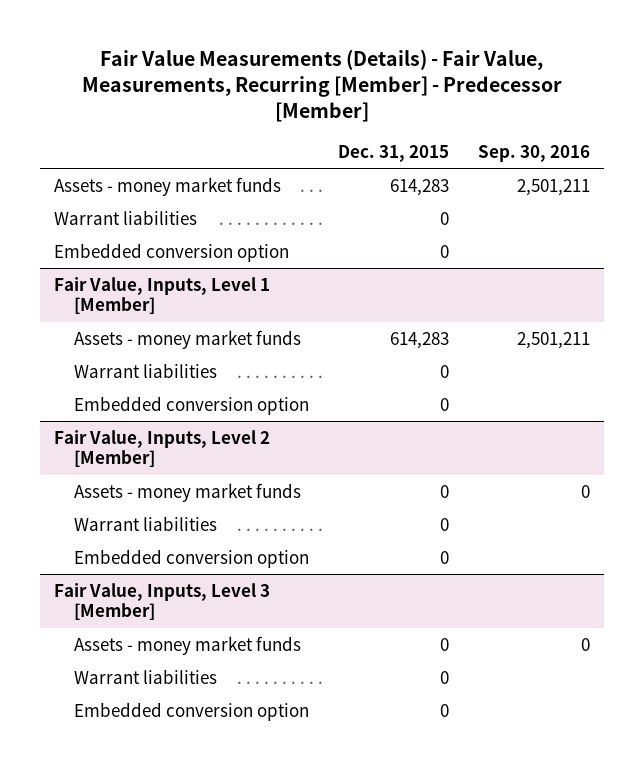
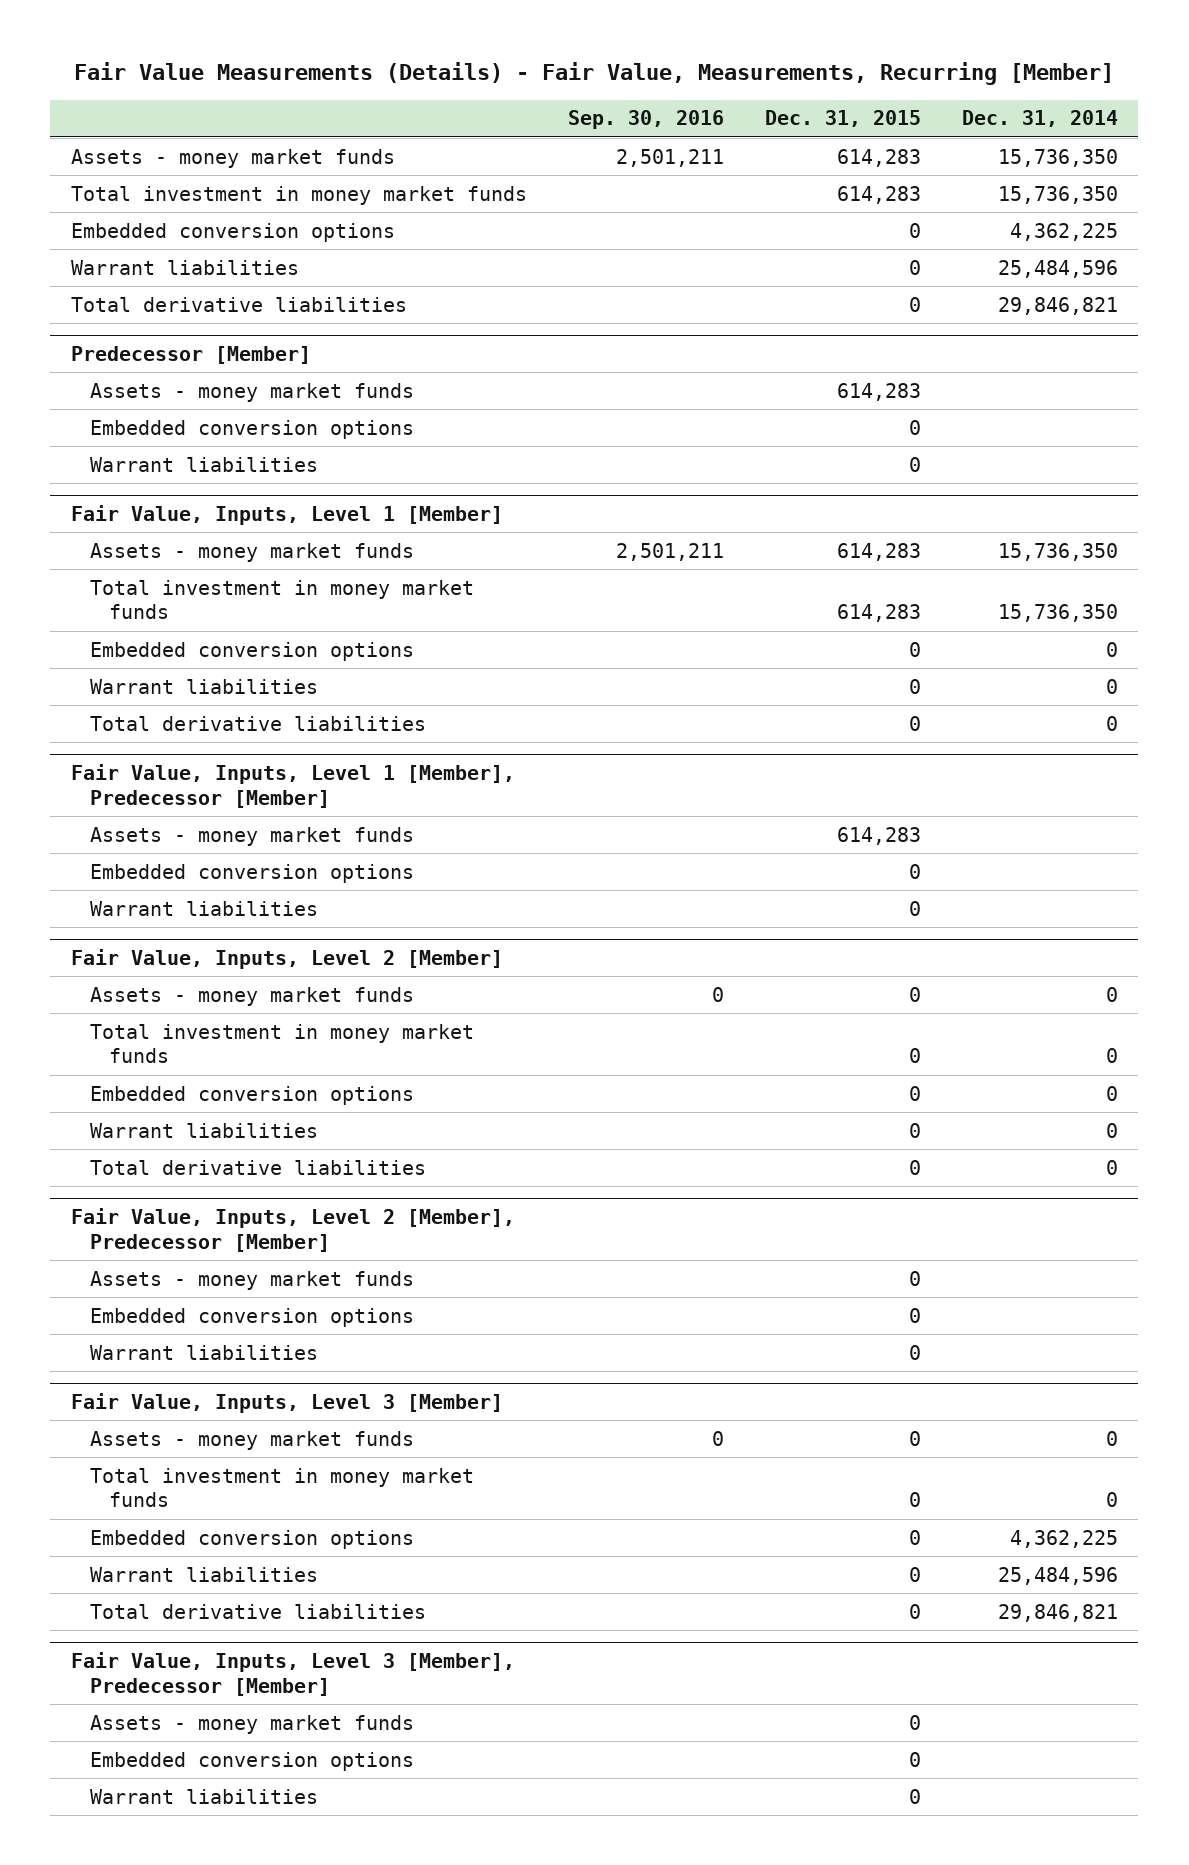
- Fair Value Measurements (Details) - Fair Value, Measurements, Recurring [Member] - Predecessor [Member]
+ Fair Value Measurements (Details) - Fair Value, Measurements, Recurring [Member]
- | Dec. 31, 2015 | Sep. 30, 2016
+ | Sep. 30, 2016 | Dec. 31, 2015 | Dec. 31, 2014
+ Total investment in money market funds | | 614,283 | 15,736,350
+ Embedded conversion options | | 0 | 4,362,225
- Embedded conversion option | 0 |
+ Total derivative liabilities | | 0 | 29,846,821
+ Predecessor [Member]
+ Assets - money market funds | | 614,283 |
+ Embedded conversion options | | 0 |
+ Warrant liabilities | | 0 |
@ Fair Value, Inputs, Level 1 [Member]
+ Total investment in money market funds | | 614,283 | 15,736,350
+ Embedded conversion options | | 0 | 0
- Embedded conversion option | 0 |
+ Total derivative liabilities | | 0 | 0
+ Fair Value, Inputs, Level 1 [Member], Predecessor [Member]
+ Assets - money market funds | | 614,283 |
+ Embedded conversion options | | 0 |
+ Warrant liabilities | | 0 |
@ Fair Value, Inputs, Level 2 [Member]
+ Total investment in money market funds | | 0 | 0
+ Embedded conversion options | | 0 | 0
- Embedded conversion option | 0 |
+ Total derivative liabilities | | 0 | 0
+ Fair Value, Inputs, Level 2 [Member], Predecessor [Member]
+ Assets - money market funds | | 0 |
+ Embedded conversion options | | 0 |
+ Warrant liabilities | | 0 |
@ Fair Value, Inputs, Level 3 [Member]
+ Total investment in money market funds | | 0 | 0
+ Embedded conversion options | | 0 | 4,362,225
- Embedded conversion option | 0 |
+ Total derivative liabilities | | 0 | 29,846,821
+ Fair Value, Inputs, Level 3 [Member], Predecessor [Member]
+ Assets - money market funds | | 0 |
+ Embedded conversion options | | 0 |
+ Warrant liabilities | | 0 |

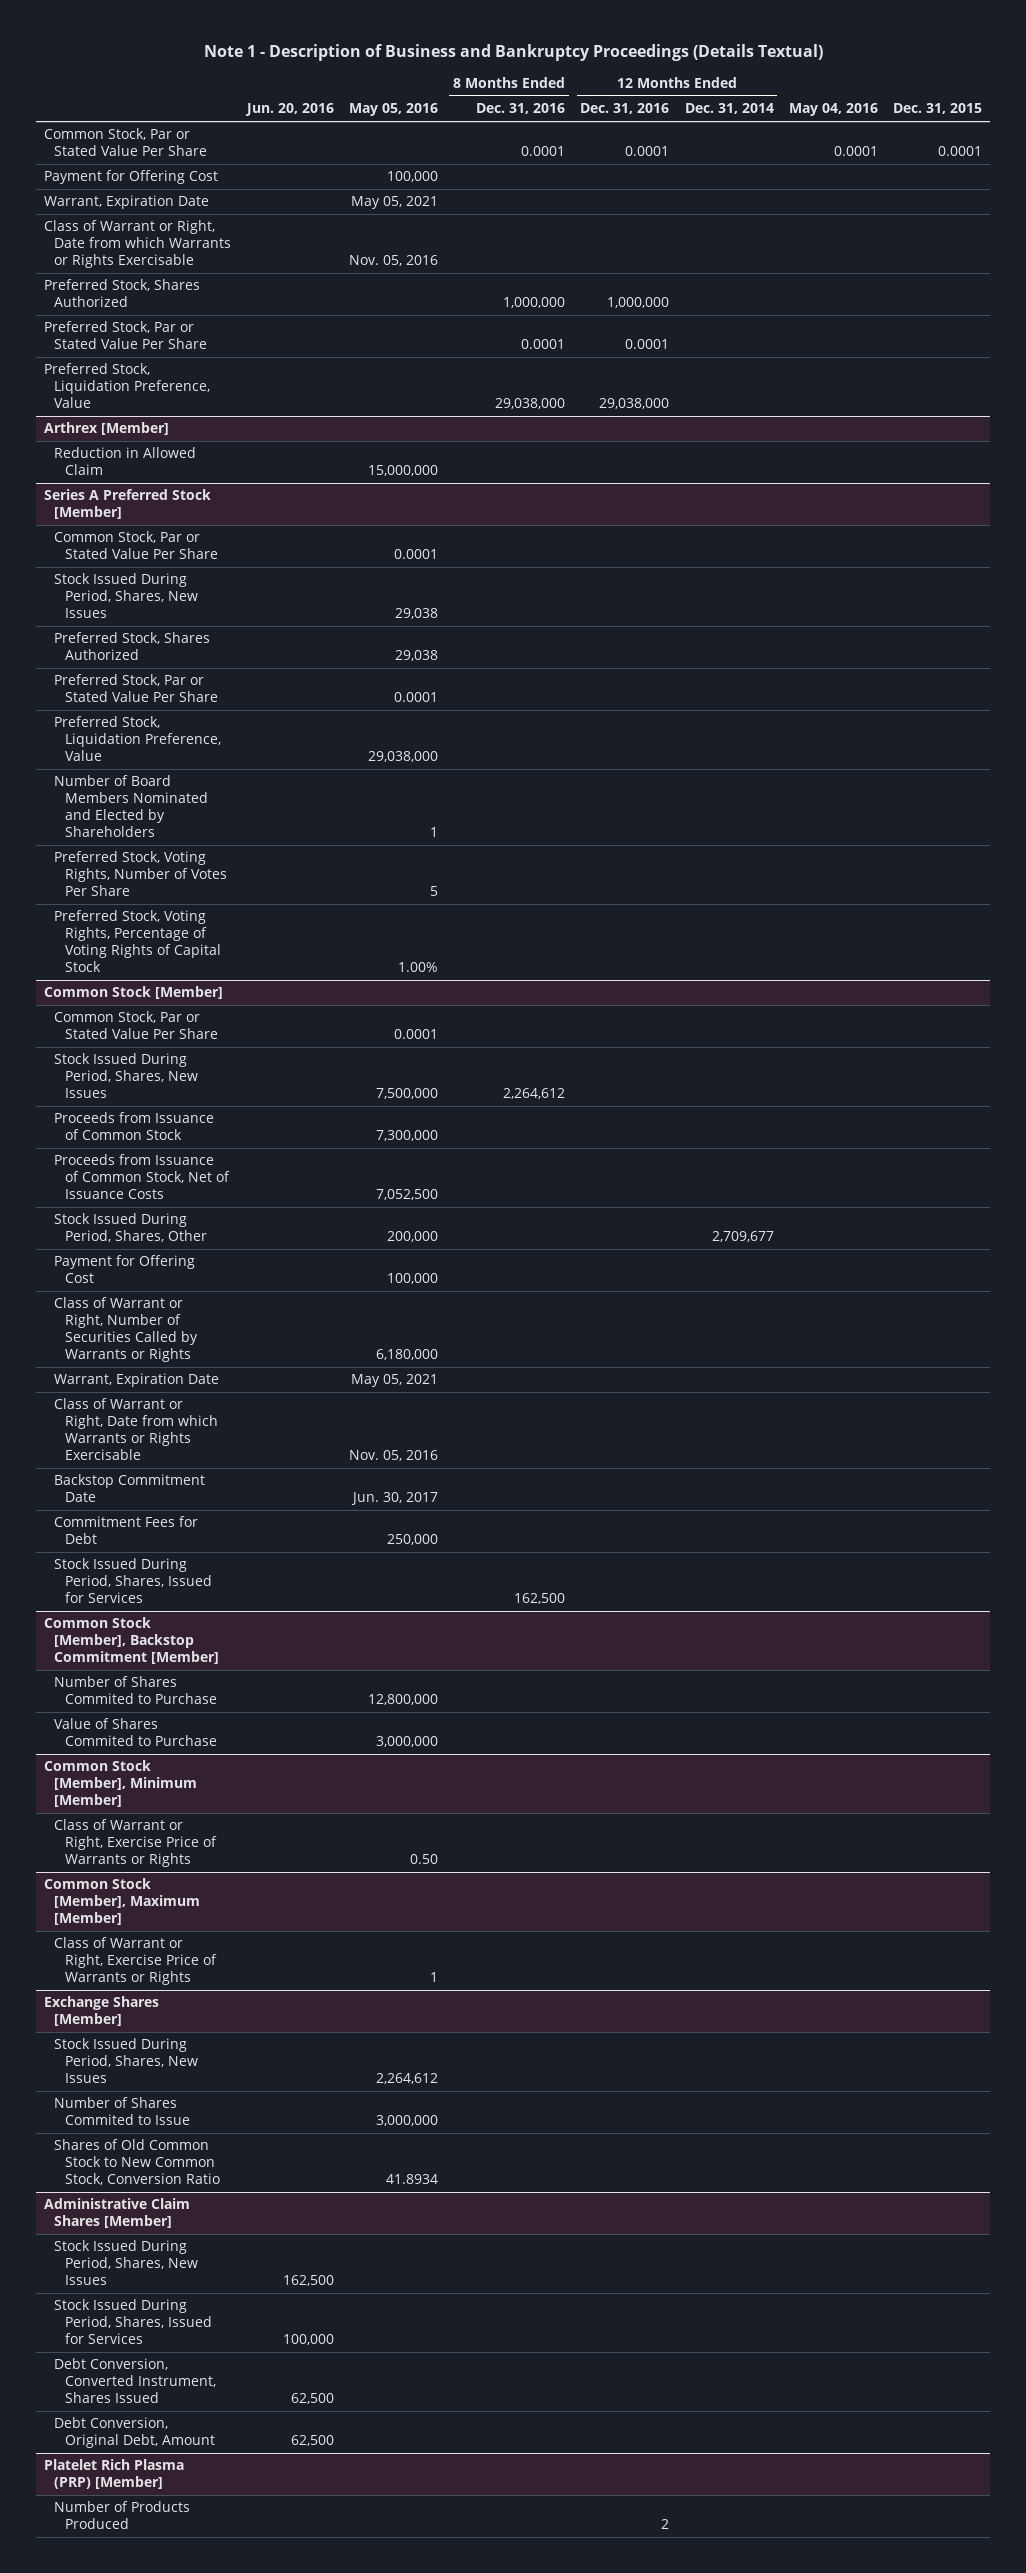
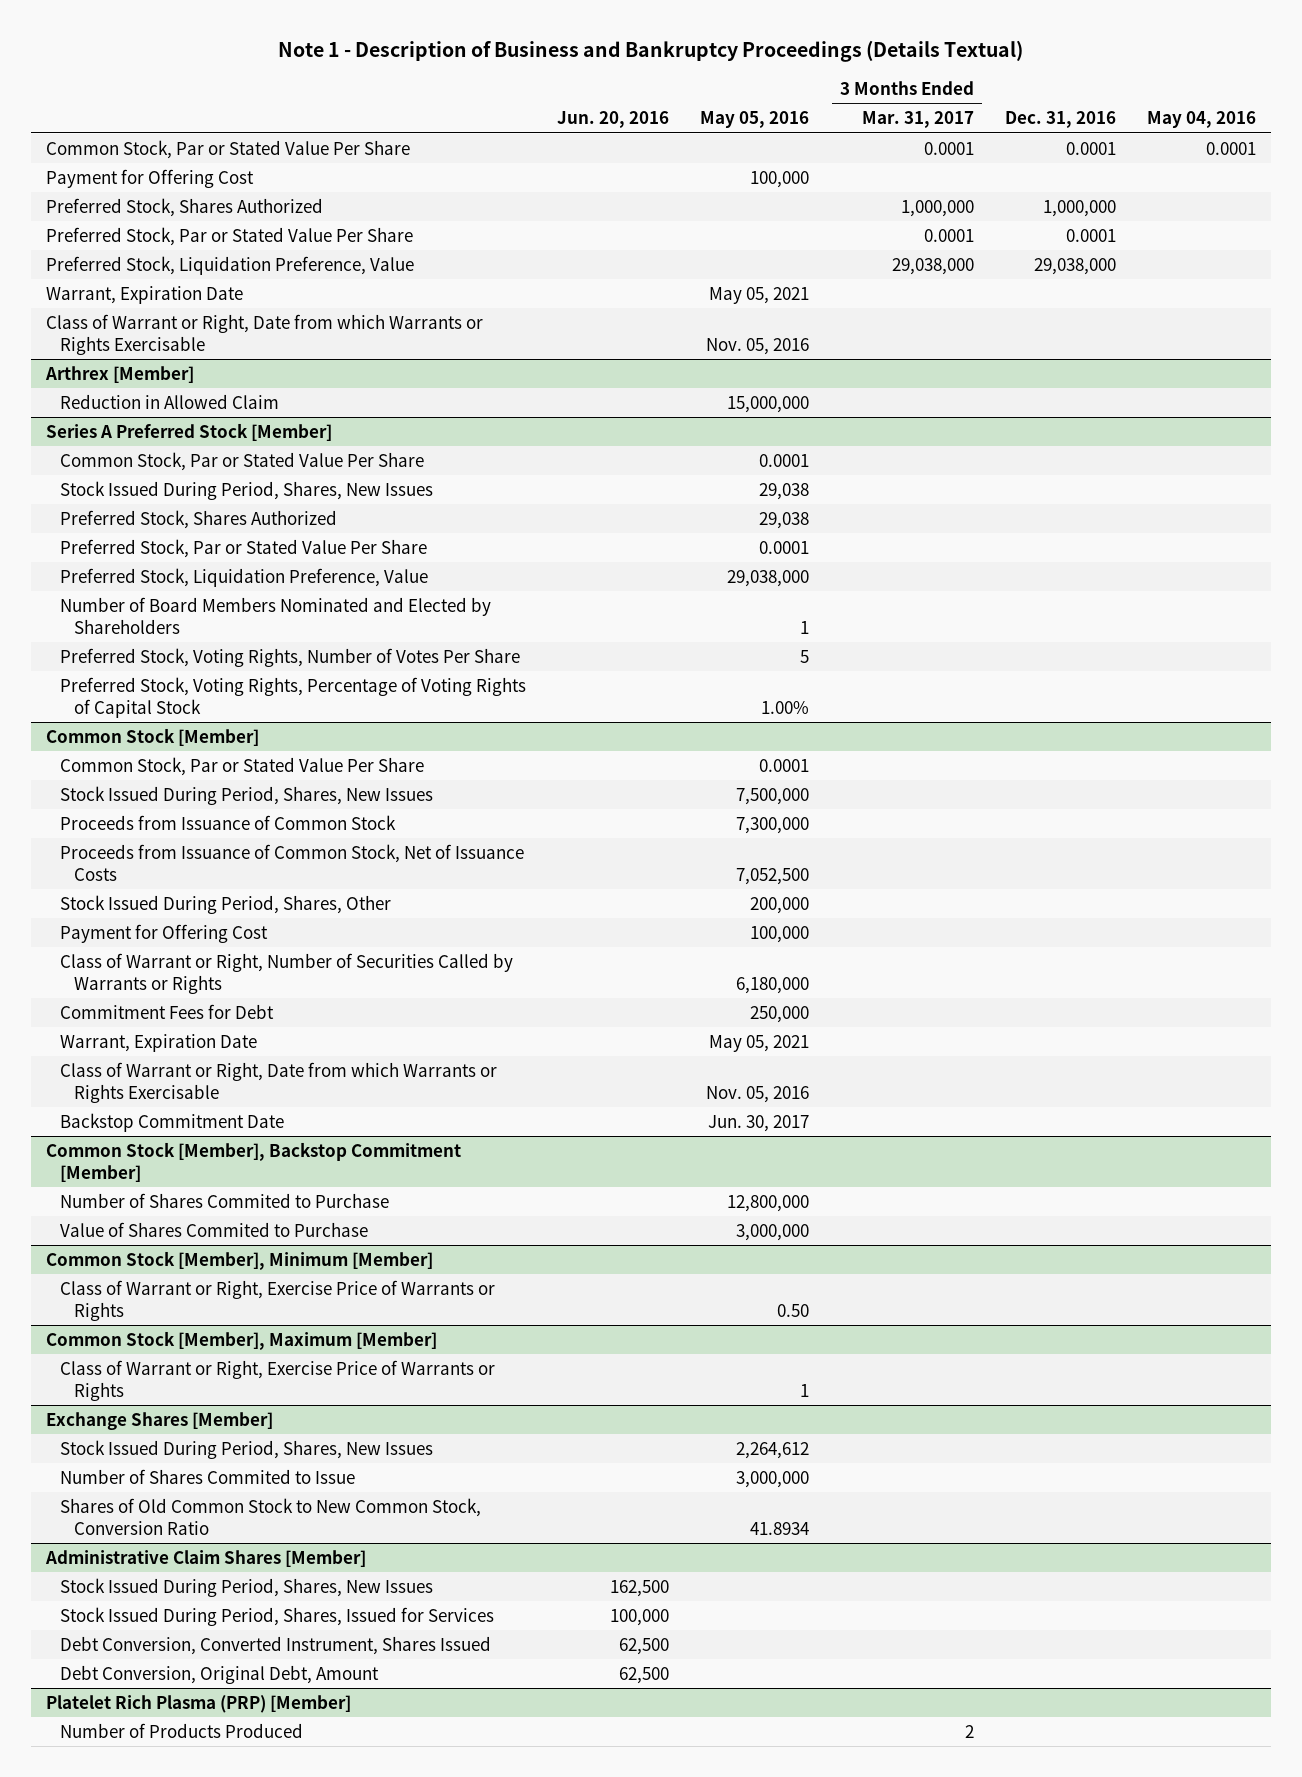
- | Jun. 20, 2016 | May 05, 2016 | 8 Months Ended Dec. 31, 2016 | 12 Months Ended Dec. 31, 2016 | 12 Months Ended Dec. 31, 2014 | May 04, 2016 | Dec. 31, 2015
+ | Jun. 20, 2016 | May 05, 2016 | 3 Months Ended Mar. 31, 2017 | Dec. 31, 2016 | May 04, 2016
moved down: Warrant, Expiration Date | | May 05, 2021 | | |
moved down: Class of Warrant or Right, Date from which Warrants or Rights Exercisable | | Nov. 05, 2016 | | |
@ Common Stock [Member]
moved up: Commitment Fees for Debt | | 250,000 | | |
- Stock Issued During Period, Shares, Issued for Services | | | 162,500 | | | |

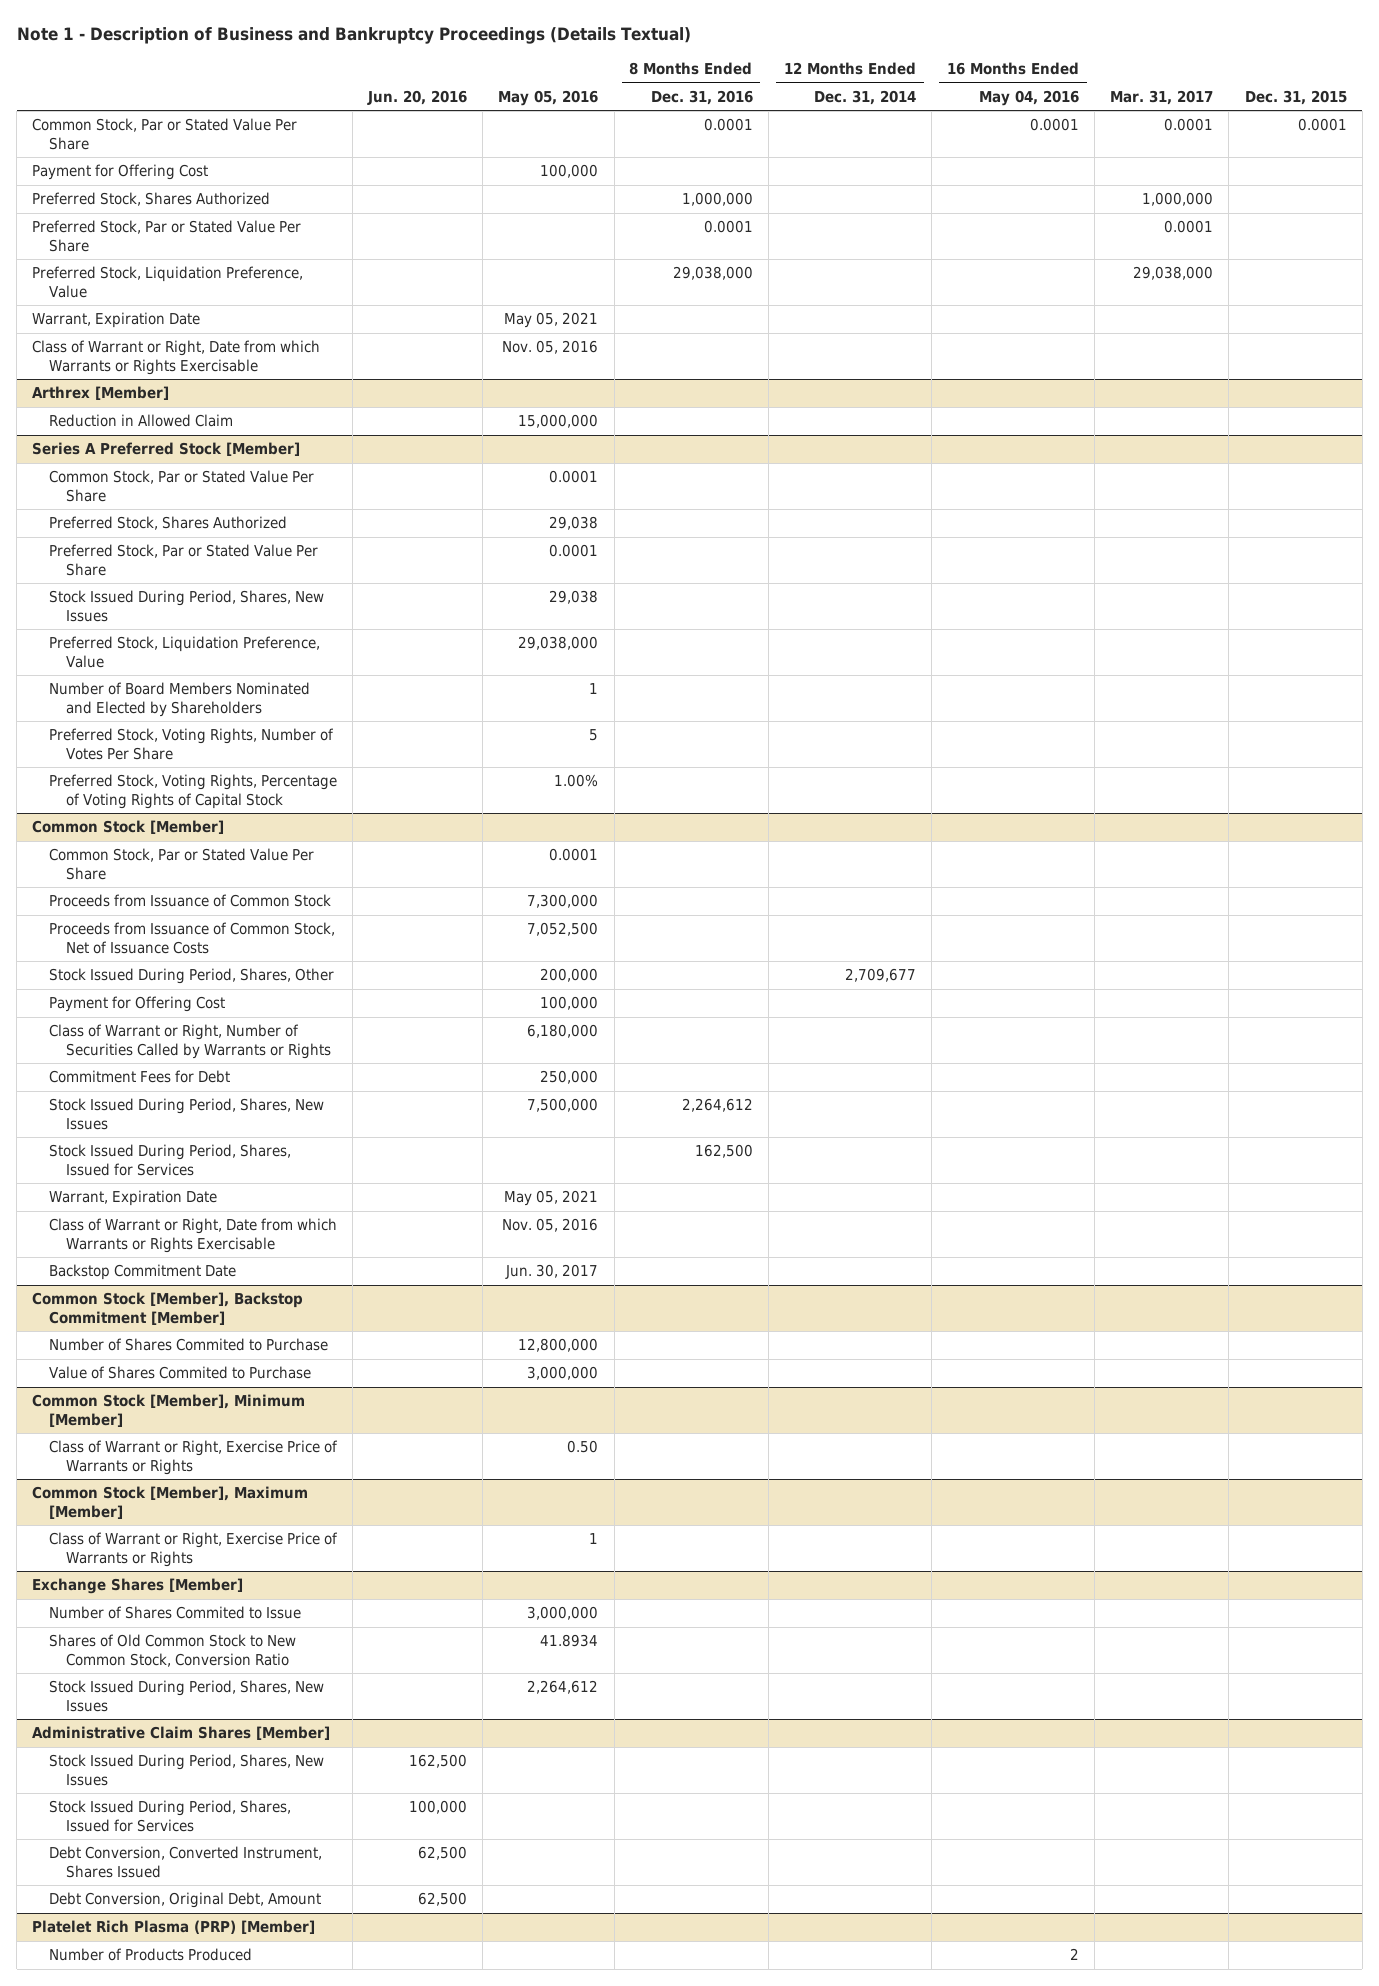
- | Jun. 20, 2016 | May 05, 2016 | 3 Months Ended Mar. 31, 2017 | Dec. 31, 2016 | May 04, 2016
+ | Jun. 20, 2016 | May 05, 2016 | 8 Months Ended Dec. 31, 2016 | 12 Months Ended Dec. 31, 2014 | 16 Months Ended May 04, 2016 | Mar. 31, 2017 | Dec. 31, 2015
@ Series A Preferred Stock [Member]
moved down: Stock Issued During Period, Shares, New Issues | | 29,038 | | | | |
@ Common Stock [Member]
moved down: Stock Issued During Period, Shares, New Issues | | 7,500,000 | 2,264,612 | | | |
+ Stock Issued During Period, Shares, Issued for Services | | | 162,500 | | | |
@ Exchange Shares [Member]
moved down: Stock Issued During Period, Shares, New Issues | | 2,264,612 | | | | |

